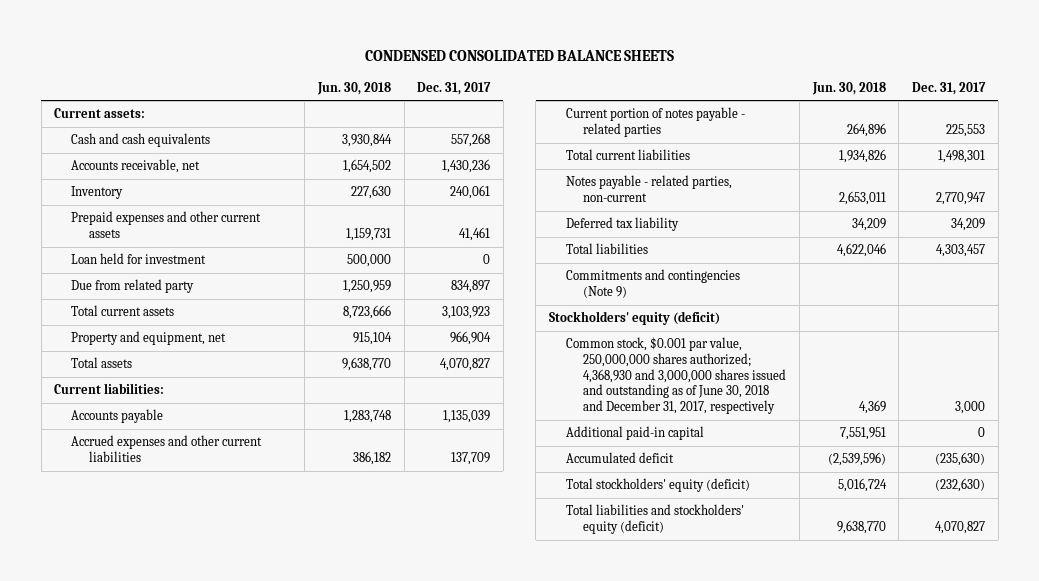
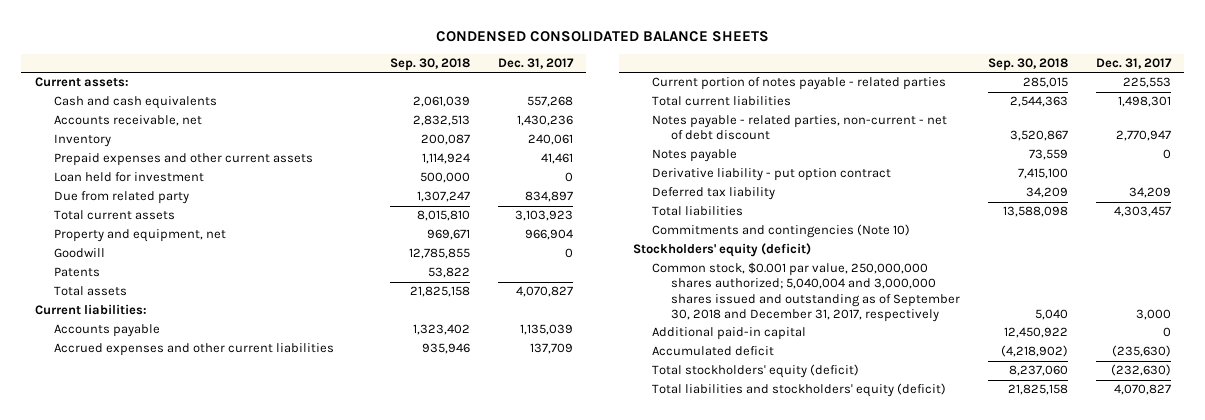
- | Jun. 30, 2018 | Dec. 31, 2017
+ | Sep. 30, 2018 | Dec. 31, 2017
+ Goodwill | 12,785,855 | 0
+ Patents | 53,822 |
- Notes payable - related parties, non-current | 2,653,011 | 2,770,947
+ Notes payable - related parties, non-current - net of debt discount | 3,520,867 | 2,770,947
+ Notes payable | 73,559 | 0
+ Derivative liability - put option contract | 7,415,100 |
- Commitments and contingencies (Note 9)
+ Commitments and contingencies (Note 10)
- Common stock, $0.001 par value, 250,000,000 shares authorized; 4,368,930 and 3,000,000 shares issued and outstanding as of June 30, 2018 and December 31, 2017, respectively | 4,369 | 3,000
+ Common stock, $0.001 par value, 250,000,000 shares authorized; 5,040,004 and 3,000,000 shares issued and outstanding as of September 30, 2018 and December 31, 2017, respectively | 5,040 | 3,000

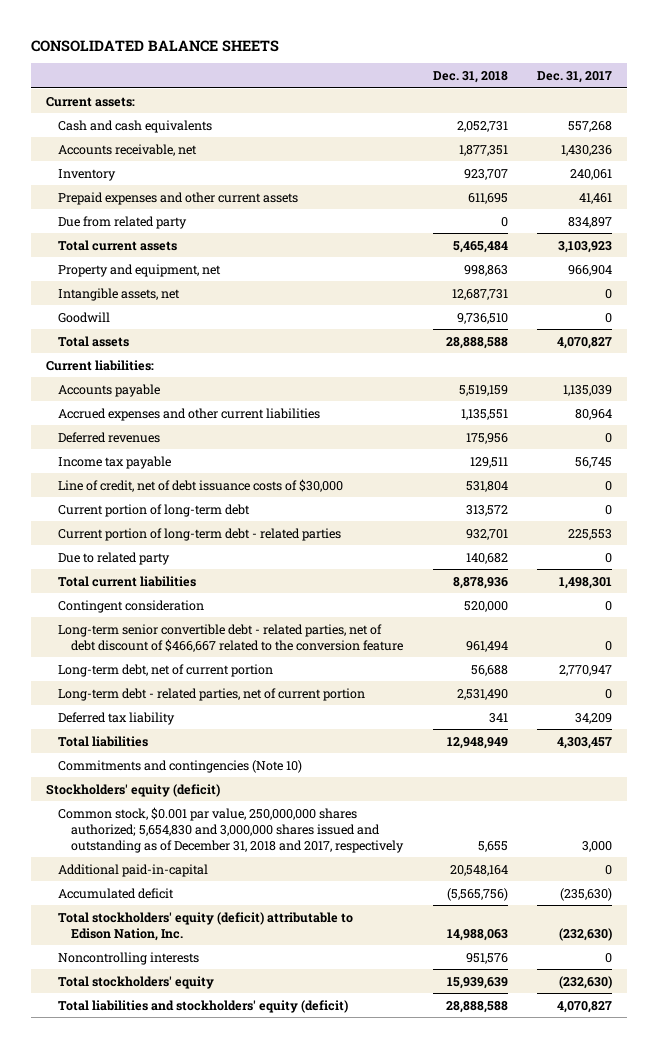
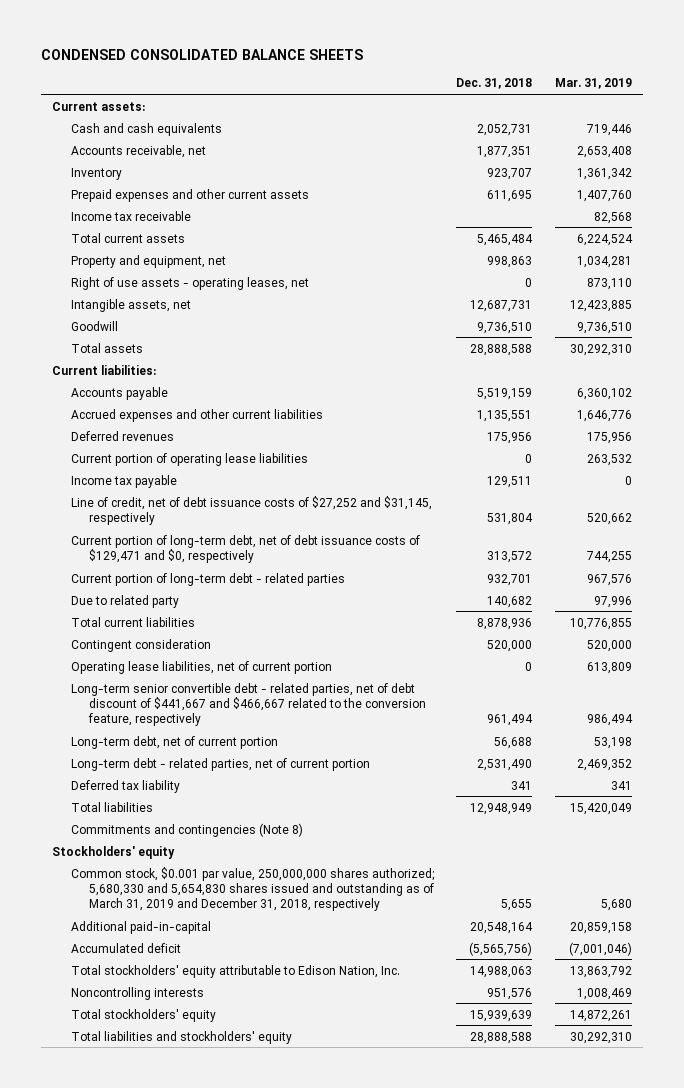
- CONSOLIDATED BALANCE SHEETS
+ CONDENSED CONSOLIDATED BALANCE SHEETS
- | Dec. 31, 2018 | Dec. 31, 2017
+ | Dec. 31, 2018 | Mar. 31, 2019
- Due from related party | 0 | 834,897
+ Income tax receivable | | 82,568
+ Right of use assets - operating leases, net | 0 | 873,110
+ Current portion of operating lease liabilities | 0 | 263,532
- Line of credit, net of debt issuance costs of $30,000 | 531,804 | 0
- Current portion of long-term debt | 313,572 | 0
+ Line of credit, net of debt issuance costs of $27,252 and $31,145, respectively | 531,804 | 520,662
+ Current portion of long-term debt, net of debt issuance costs of $129,471 and $0, respectively | 313,572 | 744,255
- Long-term senior convertible debt - related parties, net of debt discount of $466,667 related to the conversion feature | 961,494 | 0
+ Operating lease liabilities, net of current portion | 0 | 613,809
+ Long-term senior convertible debt - related parties, net of debt discount of $441,667 and $466,667 related to the conversion feature, respectively | 961,494 | 986,494
- Commitments and contingencies (Note 10)
- Stockholders' equity (deficit)
- Common stock, $0.001 par value, 250,000,000 shares authorized; 5,654,830 and 3,000,000 shares issued and outstanding as of December 31, 2018 and 2017, respectively | 5,655 | 3,000
+ Commitments and contingencies (Note 8)
+ Stockholders' equity
+ Common stock, $0.001 par value, 250,000,000 shares authorized; 5,680,330 and 5,654,830 shares issued and outstanding as of March 31, 2019 and December 31, 2018, respectively | 5,655 | 5,680
- Total stockholders' equity (deficit) attributable to Edison Nation, Inc. | 14,988,063 | (232,630)
+ Total stockholders' equity attributable to Edison Nation, Inc. | 14,988,063 | 13,863,792
- Total liabilities and stockholders' equity (deficit) | 28,888,588 | 4,070,827
+ Total liabilities and stockholders' equity | 28,888,588 | 30,292,310

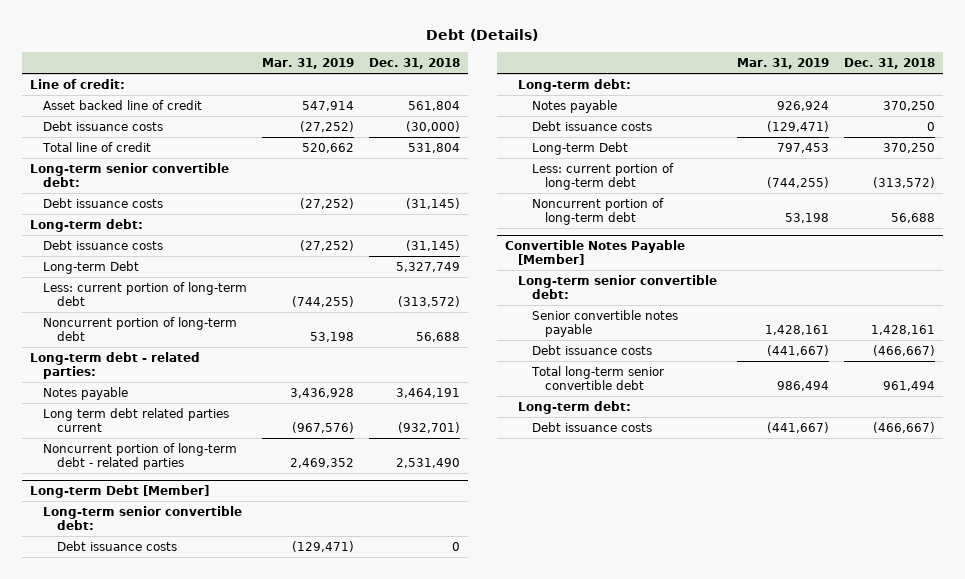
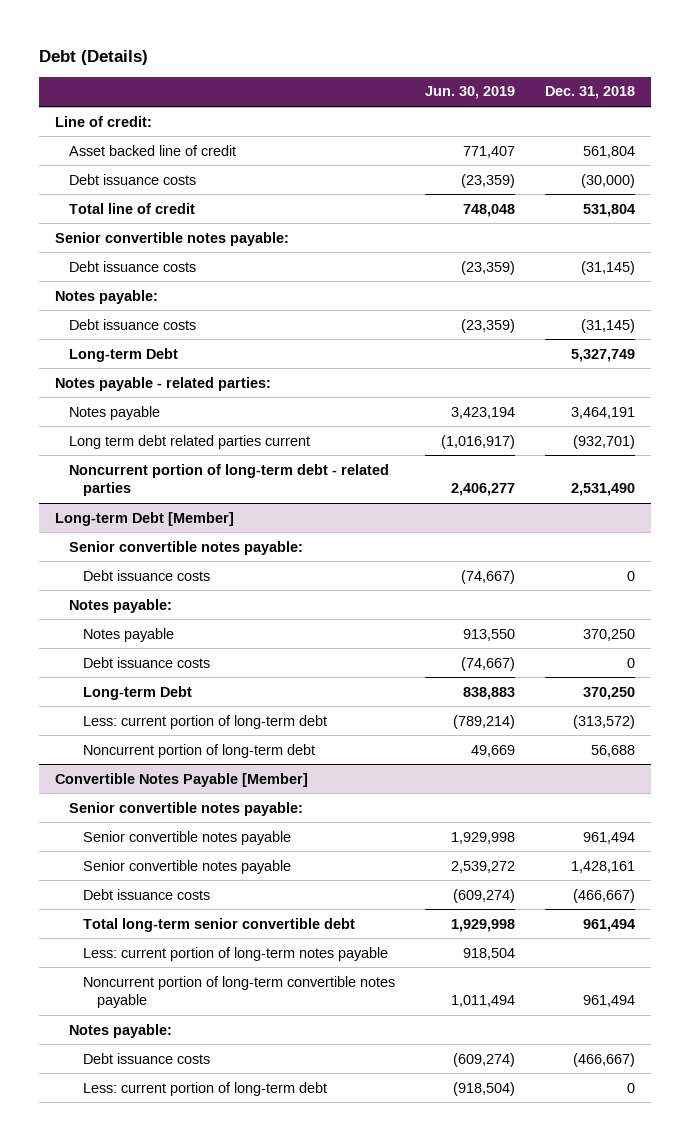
- | Mar. 31, 2019 | Dec. 31, 2018
+ | Jun. 30, 2019 | Dec. 31, 2018
- Long-term senior convertible debt:
+ Senior convertible notes payable:
- Long-term debt:
+ Notes payable:
- Less: current portion of long-term debt | (744,255) | (313,572)
- Noncurrent portion of long-term debt | 53,198 | 56,688
- Long-term debt - related parties:
+ Notes payable - related parties:
@ Long-term Debt [Member]
- Long-term senior convertible debt:
+ Senior convertible notes payable:
- Long-term debt:
+ Notes payable:
@ Convertible Notes Payable [Member]
- Long-term senior convertible debt:
+ Senior convertible notes payable:
+ Senior convertible notes payable | 1,929,998 | 961,494
- Long-term debt:
+ Less: current portion of long-term notes payable | 918,504 |
+ Noncurrent portion of long-term convertible notes payable | 1,011,494 | 961,494
+ Notes payable:
+ Less: current portion of long-term debt | (918,504) | 0

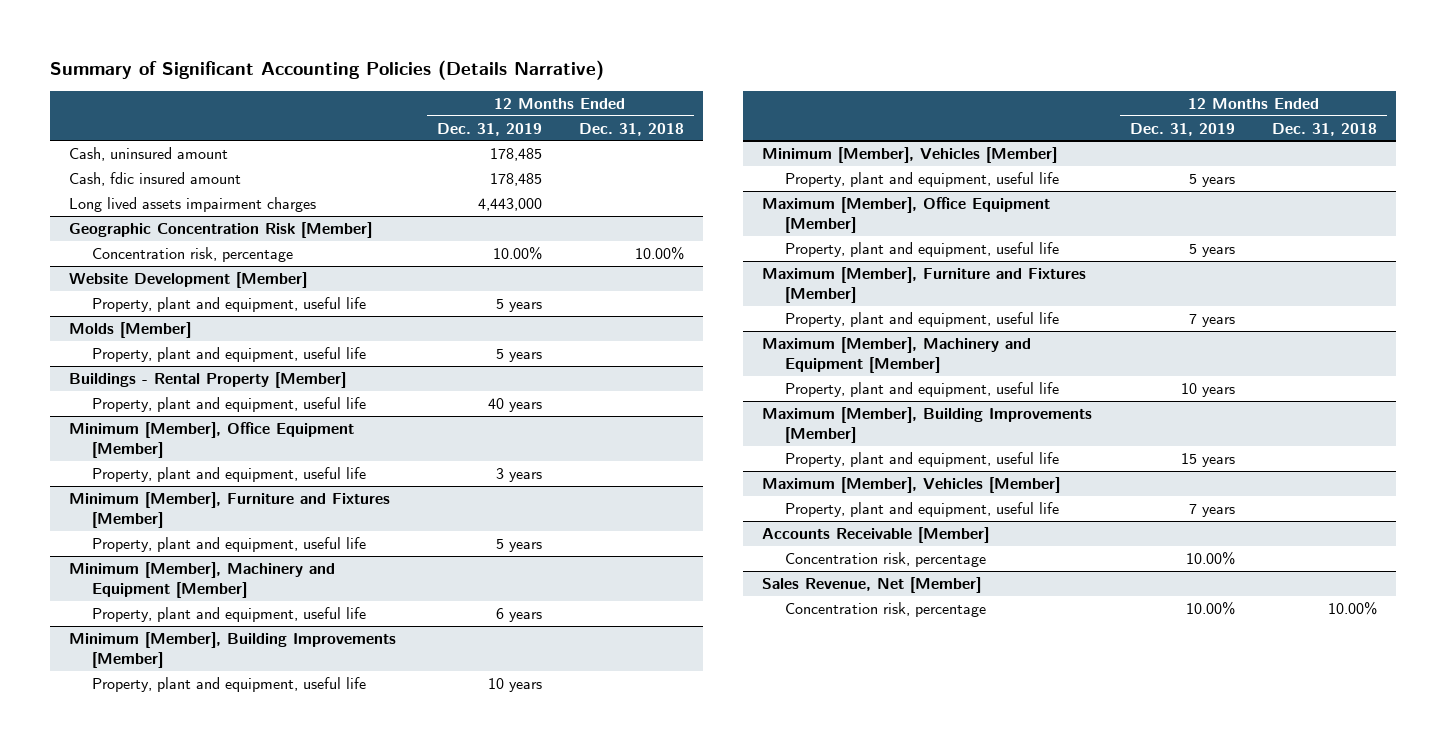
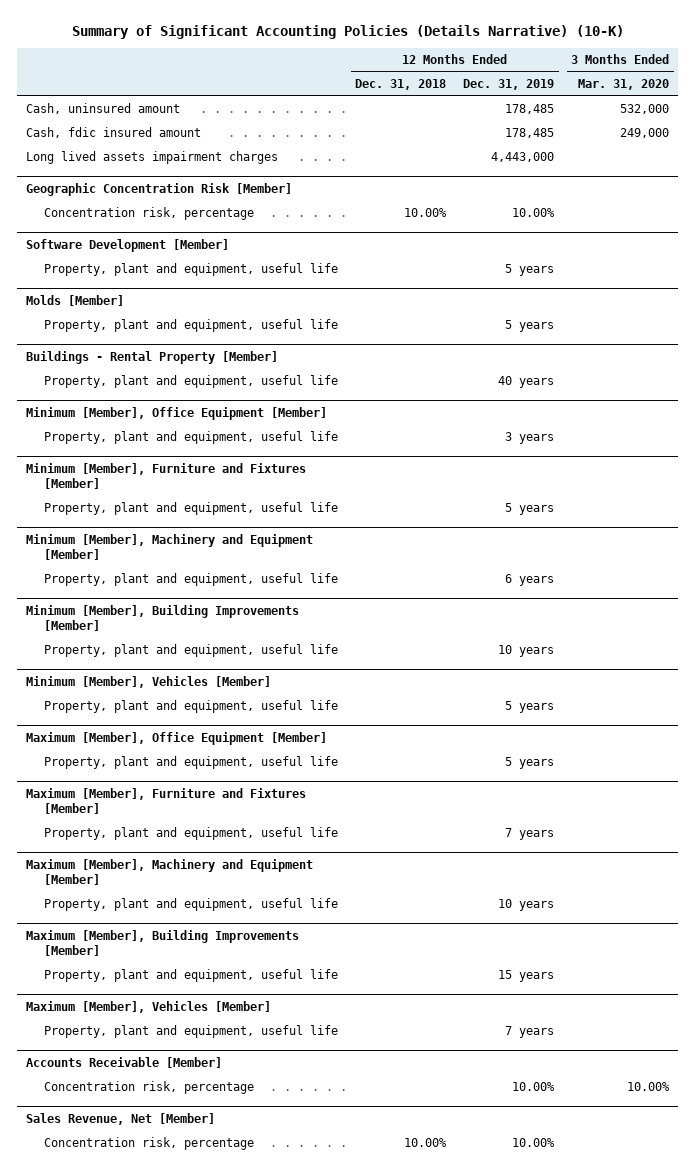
- Summary of Significant Accounting Policies (Details Narrative)
+ Summary of Significant Accounting Policies (Details Narrative) (10-K)
- | 12 Months Ended Dec. 31, 2019 | 12 Months Ended Dec. 31, 2018
+ | 12 Months Ended Dec. 31, 2018 | 12 Months Ended Dec. 31, 2019 | 3 Months Ended Mar. 31, 2020
- Website Development [Member]
+ Software Development [Member]

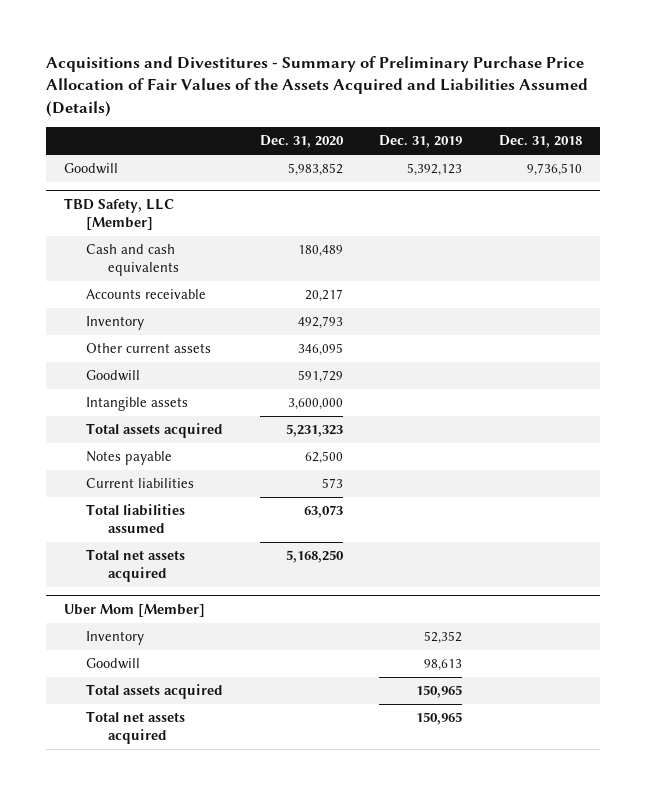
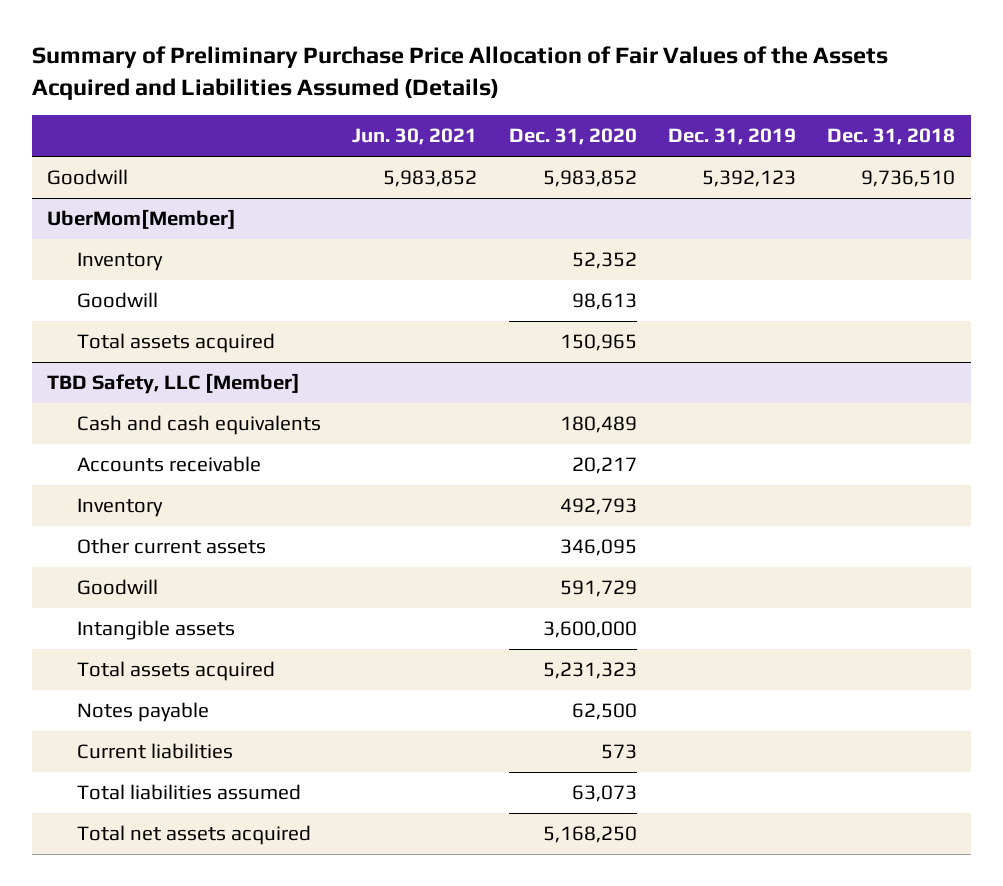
- Acquisitions and Divestitures - Summary of Preliminary Purchase Price Allocation of Fair Values of the Assets Acquired and Liabilities Assumed (Details)
+ Summary of Preliminary Purchase Price Allocation of Fair Values of the Assets Acquired and Liabilities Assumed (Details)
- | Dec. 31, 2020 | Dec. 31, 2019 | Dec. 31, 2018
+ | Jun. 30, 2021 | Dec. 31, 2020 | Dec. 31, 2019 | Dec. 31, 2018
+ UberMom[Member]
+ Inventory | | 52,352 | |
+ Goodwill | | 98,613 | |
+ Total assets acquired | | 150,965 | |
- Uber Mom [Member]
- Inventory | | 52,352 |
- Goodwill | | 98,613 |
- Total assets acquired | | 150,965 |
- Total net assets acquired | | 150,965 |

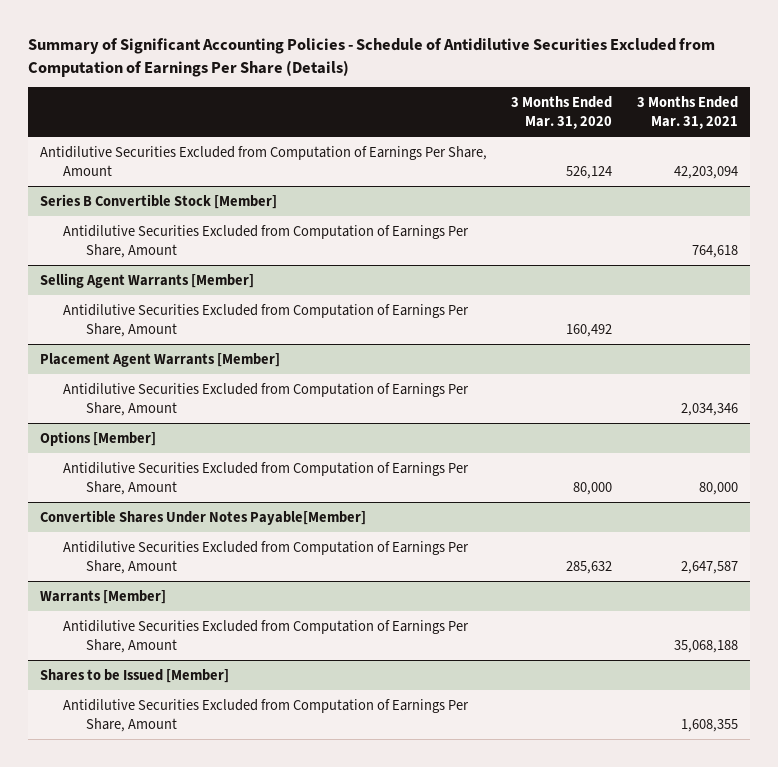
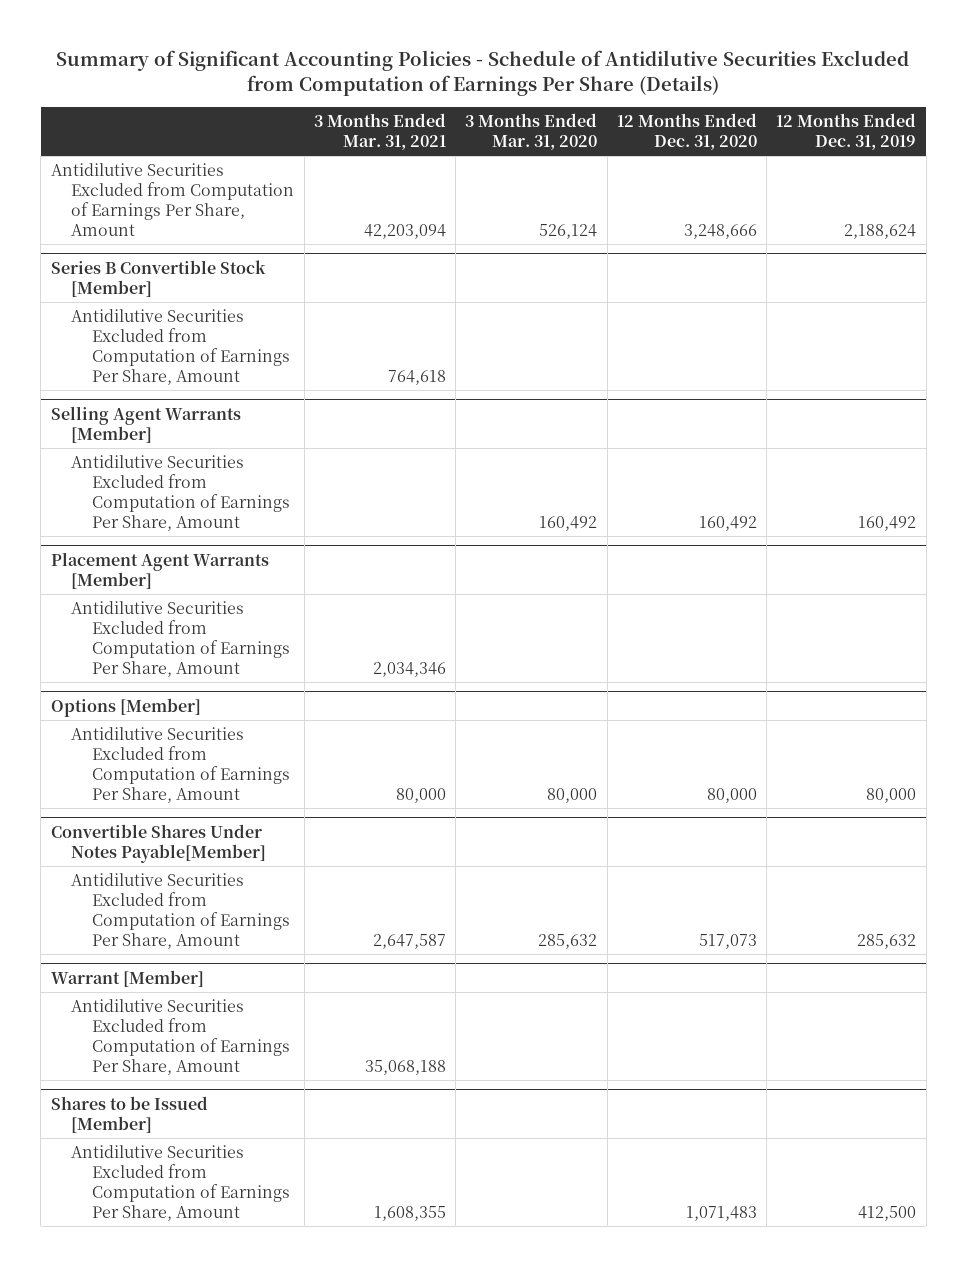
- | 3 Months Ended Mar. 31, 2020 | 3 Months Ended Mar. 31, 2021
+ | 3 Months Ended Mar. 31, 2021 | 3 Months Ended Mar. 31, 2020 | 12 Months Ended Dec. 31, 2020 | 12 Months Ended Dec. 31, 2019
- Warrants [Member]
+ Warrant [Member]

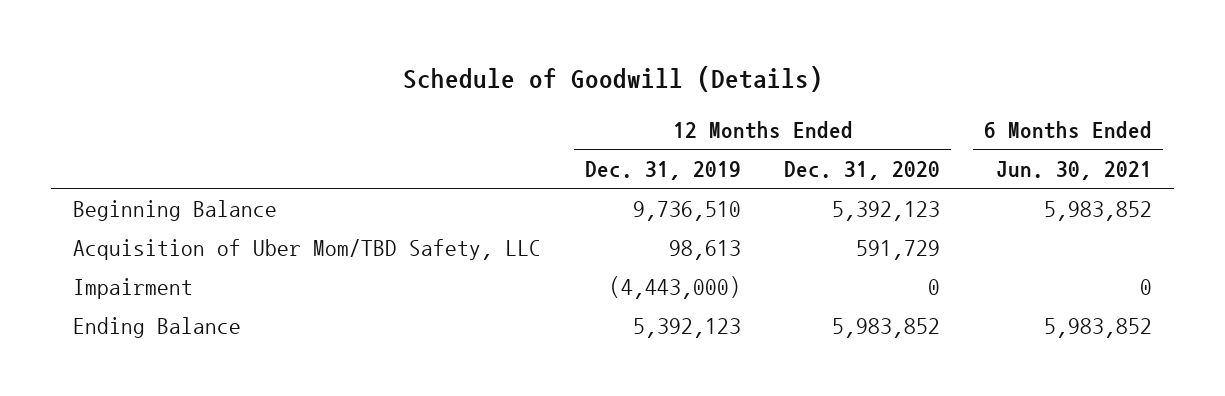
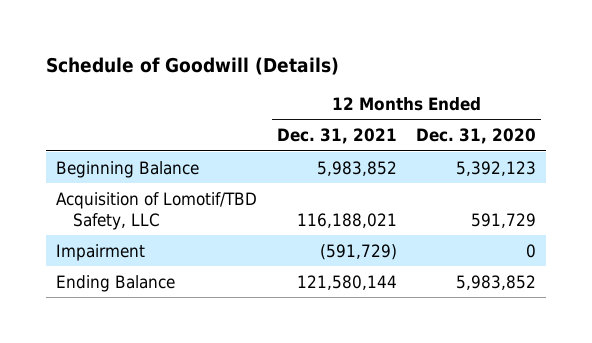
- | 12 Months Ended Dec. 31, 2019 | 12 Months Ended Dec. 31, 2020 | 6 Months Ended Jun. 30, 2021
+ | 12 Months Ended Dec. 31, 2021 | 12 Months Ended Dec. 31, 2020
- Acquisition of Uber Mom/TBD Safety, LLC | 98,613 | 591,729 |
+ Acquisition of Lomotif/TBD Safety, LLC | 116,188,021 | 591,729

